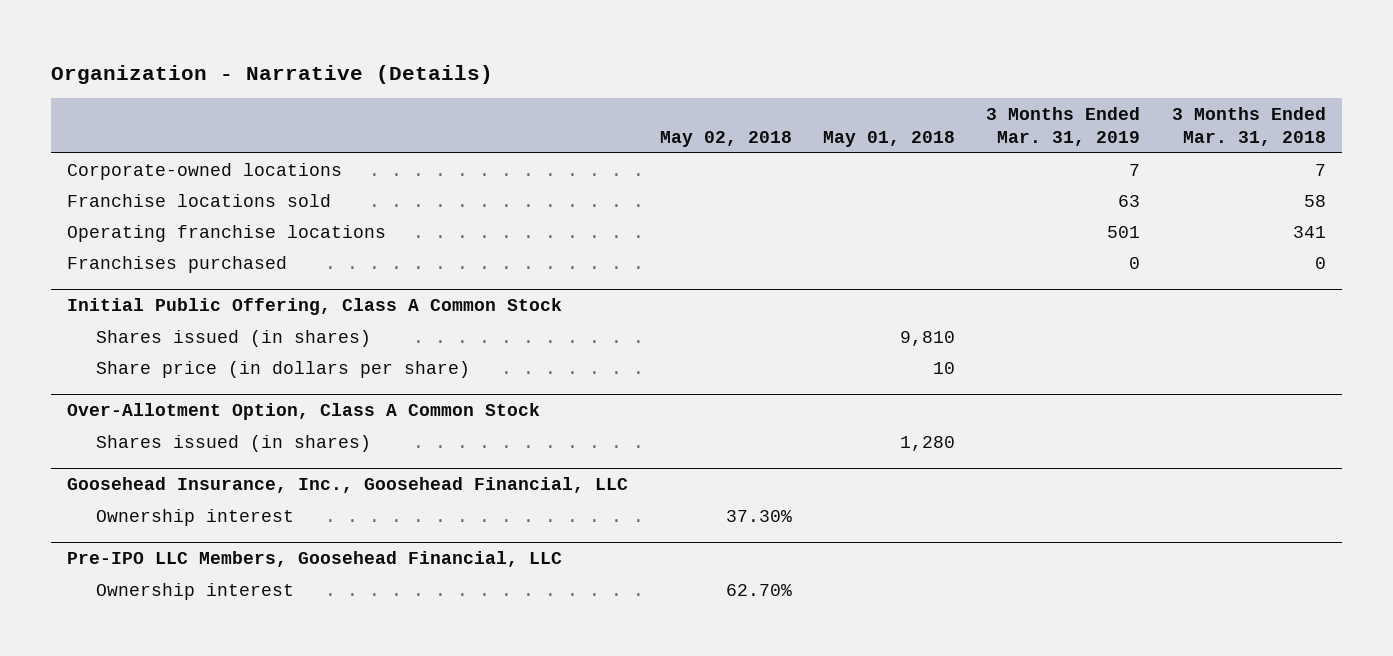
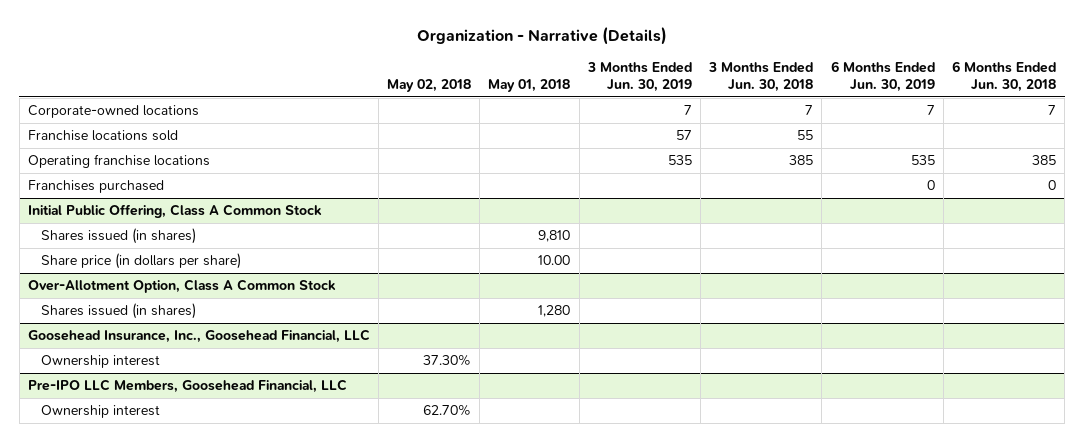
- | May 02, 2018 | May 01, 2018 | 3 Months Ended Mar. 31, 2019 | 3 Months Ended Mar. 31, 2018
+ | May 02, 2018 | May 01, 2018 | 3 Months Ended Jun. 30, 2019 | 3 Months Ended Jun. 30, 2018 | 6 Months Ended Jun. 30, 2019 | 6 Months Ended Jun. 30, 2018
@ Initial Public Offering, Class A Common Stock
- Share price (in dollars per share) | | 10 | |
+ Share price (in dollars per share) | | 10.00 | | | |

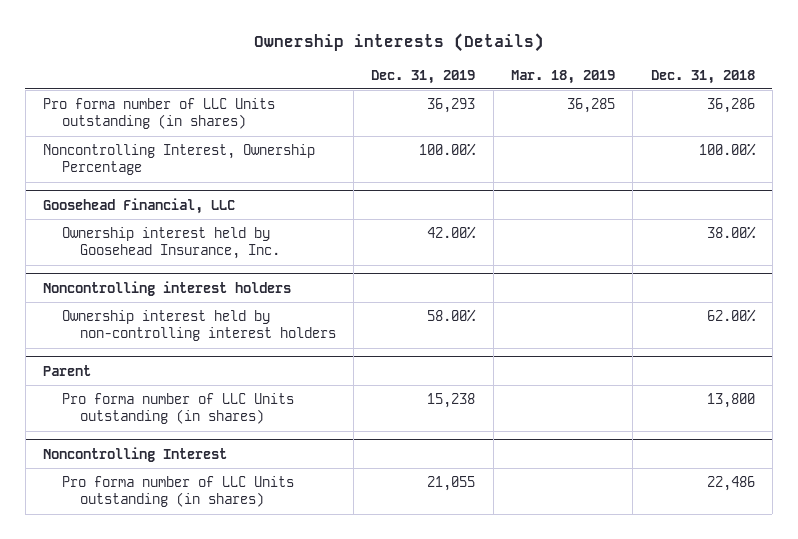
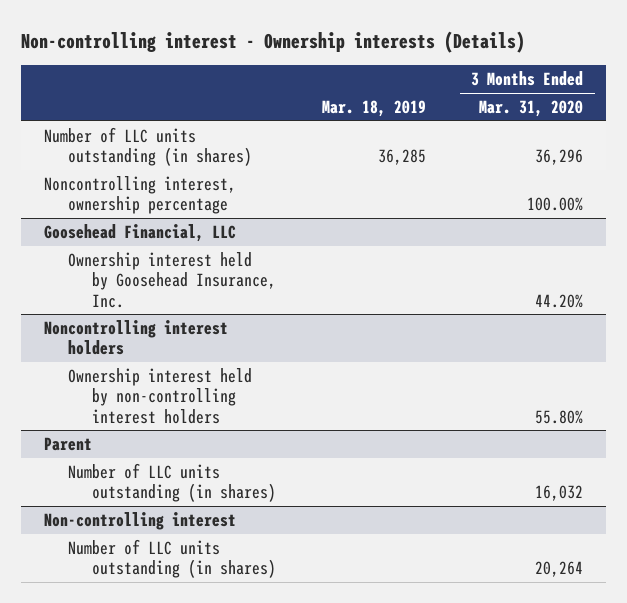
- Ownership interests (Details)
+ Non-controlling interest - Ownership interests (Details)
- | Dec. 31, 2019 | Mar. 18, 2019 | Dec. 31, 2018
+ | Mar. 18, 2019 | 3 Months Ended Mar. 31, 2020
- Pro forma number of LLC Units outstanding (in shares) | 36,293 | 36,285 | 36,286
- Noncontrolling Interest, Ownership Percentage | 100.00% | | 100.00%
+ Number of LLC units outstanding (in shares) | 36,285 | 36,296
+ Noncontrolling interest, ownership percentage | | 100.00%
@ Parent
- Pro forma number of LLC Units outstanding (in shares) | 15,238 | | 13,800
- Noncontrolling Interest
- Pro forma number of LLC Units outstanding (in shares) | 21,055 | | 22,486
@ Parent
+ Number of LLC units outstanding (in shares) | | 16,032
+ Non-controlling interest
+ Number of LLC units outstanding (in shares) | | 20,264

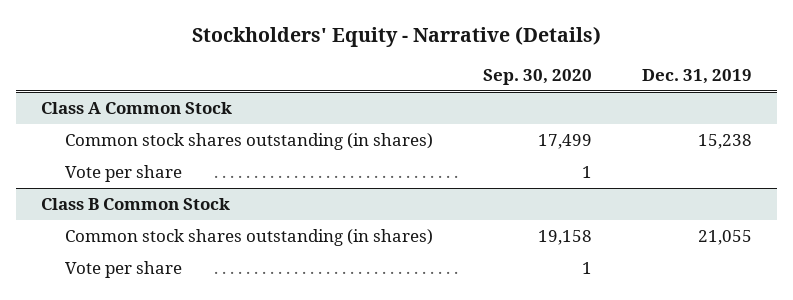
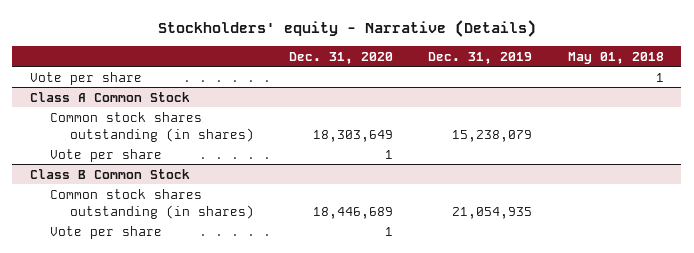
- Stockholders' Equity - Narrative (Details)
+ Stockholders' equity - Narrative (Details)
- | Sep. 30, 2020 | Dec. 31, 2019
+ | Dec. 31, 2020 | Dec. 31, 2019 | May 01, 2018
+ Vote per share | | | 1
@ Class A Common Stock
- Common stock shares outstanding (in shares) | 17,499 | 15,238
+ Common stock shares outstanding (in shares) | 18,303,649 | 15,238,079 |
@ Class B Common Stock
- Common stock shares outstanding (in shares) | 19,158 | 21,055
+ Common stock shares outstanding (in shares) | 18,446,689 | 21,054,935 |

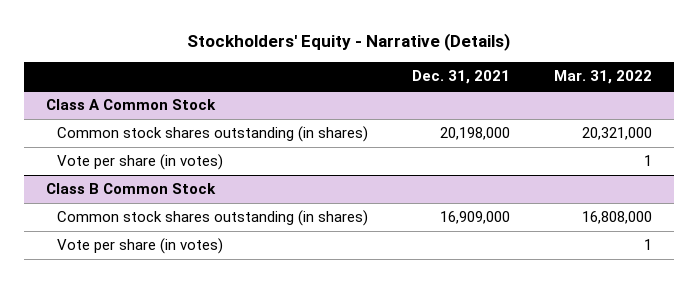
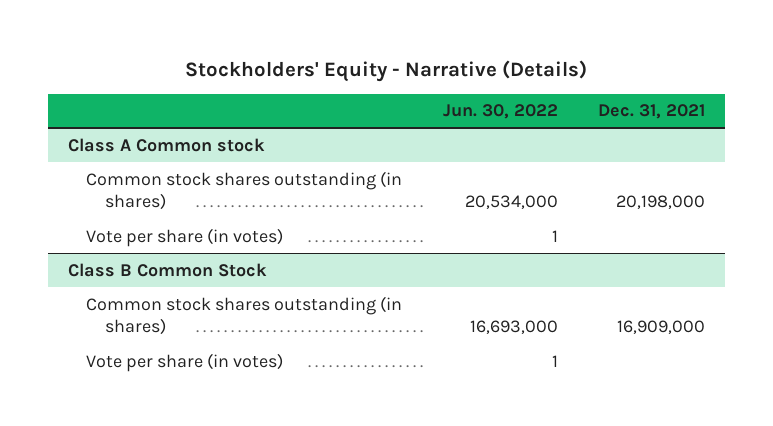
- | Dec. 31, 2021 | Mar. 31, 2022
+ | Jun. 30, 2022 | Dec. 31, 2021
- Class A Common Stock
+ Class A Common stock

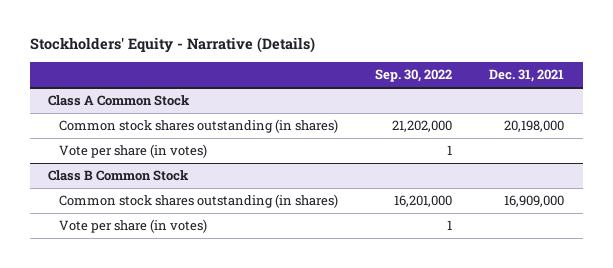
- | Jun. 30, 2022 | Dec. 31, 2021
+ | Sep. 30, 2022 | Dec. 31, 2021
- Class A Common stock
+ Class A Common Stock

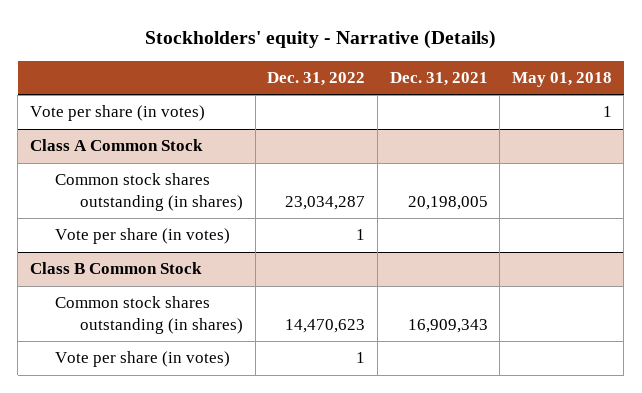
- Stockholders' Equity - Narrative (Details)
+ Stockholders' equity - Narrative (Details)
- | Sep. 30, 2022 | Dec. 31, 2021
+ | Dec. 31, 2022 | Dec. 31, 2021 | May 01, 2018
+ Vote per share (in votes) | | | 1
@ Class A Common Stock
- Common stock shares outstanding (in shares) | 21,202,000 | 20,198,000
+ Common stock shares outstanding (in shares) | 23,034,287 | 20,198,005 |
@ Class B Common Stock
- Common stock shares outstanding (in shares) | 16,201,000 | 16,909,000
+ Common stock shares outstanding (in shares) | 14,470,623 | 16,909,343 |

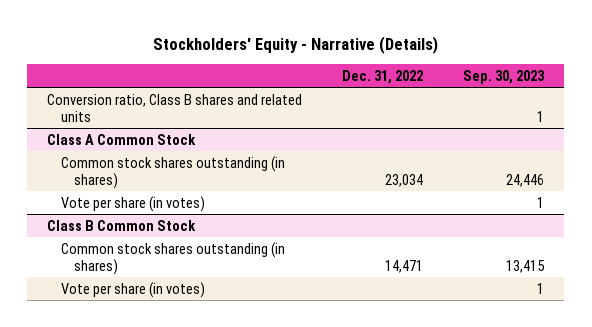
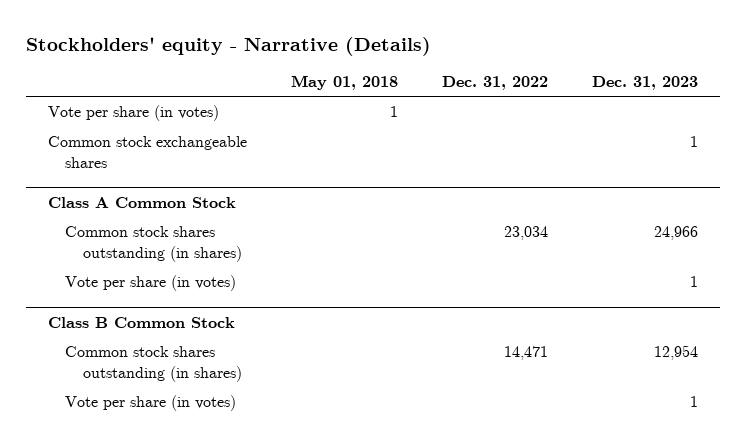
- Stockholders' Equity - Narrative (Details)
+ Stockholders' equity - Narrative (Details)
- | Dec. 31, 2022 | Sep. 30, 2023
+ | May 01, 2018 | Dec. 31, 2022 | Dec. 31, 2023
- Conversion ratio, Class B shares and related units | | 1
+ Vote per share (in votes) | 1 | |
+ Common stock exchangeable shares | | | 1

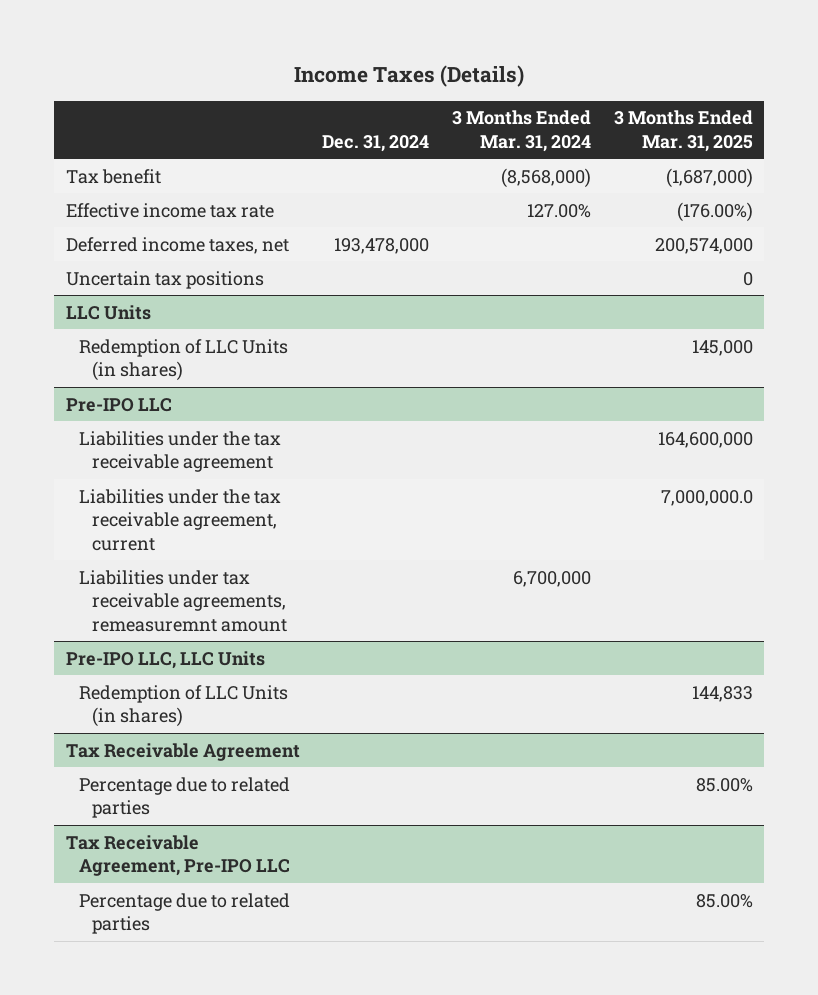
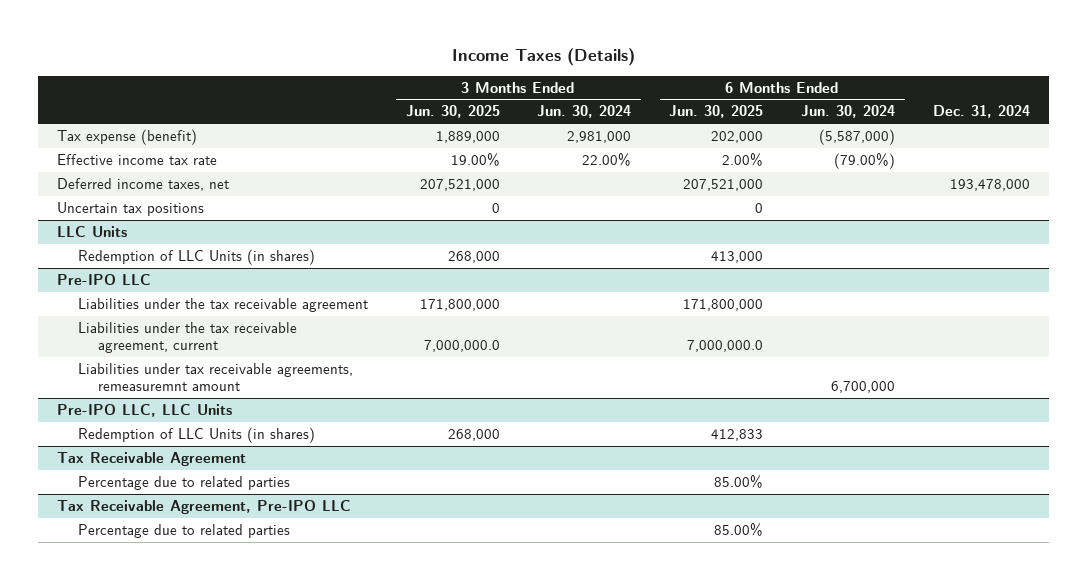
- | Dec. 31, 2024 | 3 Months Ended Mar. 31, 2024 | 3 Months Ended Mar. 31, 2025
+ | 3 Months Ended Jun. 30, 2025 | 3 Months Ended Jun. 30, 2024 | 6 Months Ended Jun. 30, 2025 | 6 Months Ended Jun. 30, 2024 | Dec. 31, 2024
- Tax benefit | | (8,568,000) | (1,687,000)
+ Tax expense (benefit) | 1,889,000 | 2,981,000 | 202,000 | (5,587,000) |

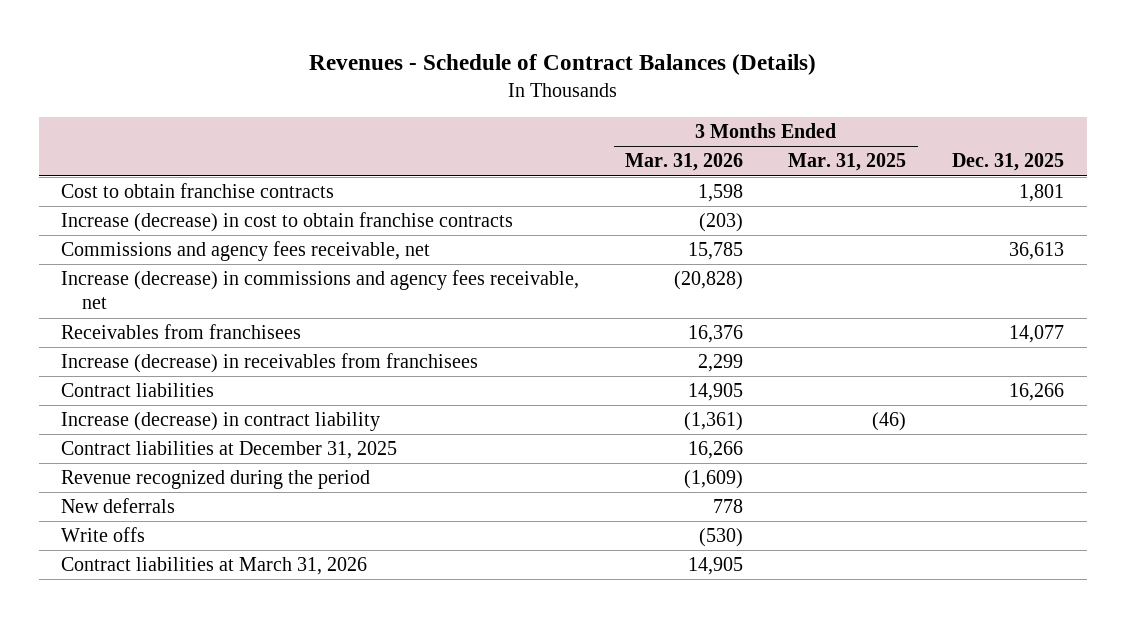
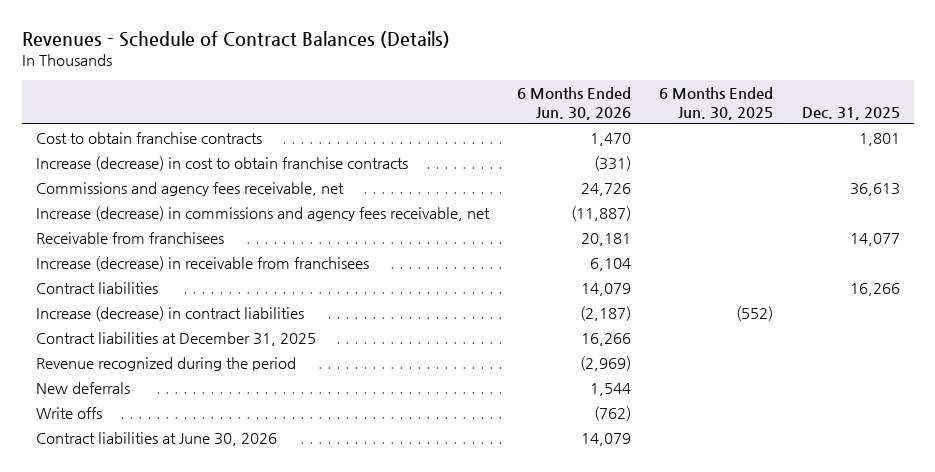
- | 3 Months Ended Mar. 31, 2026 | 3 Months Ended Mar. 31, 2025 | Dec. 31, 2025
+ | 6 Months Ended Jun. 30, 2026 | 6 Months Ended Jun. 30, 2025 | Dec. 31, 2025
- Receivables from franchisees | 16,376 | | 14,077
- Increase (decrease) in receivables from franchisees | 2,299 | |
+ Receivable from franchisees | 20,181 | | 14,077
+ Increase (decrease) in receivable from franchisees | 6,104 | |
- Increase (decrease) in contract liability | (1,361) | (46) |
+ Increase (decrease) in contract liabilities | (2,187) | (552) |
- Contract liabilities at March 31, 2026 | 14,905 | |
+ Contract liabilities at June 30, 2026 | 14,079 | |

